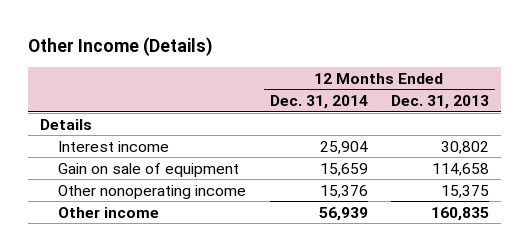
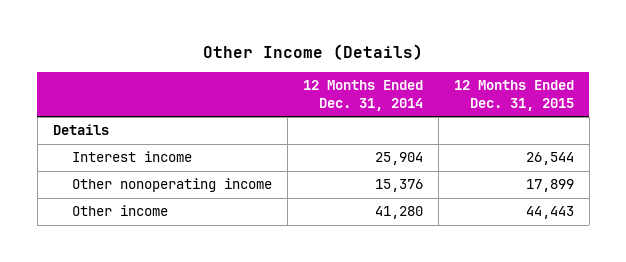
- | 12 Months Ended Dec. 31, 2014 | 12 Months Ended Dec. 31, 2013
+ | 12 Months Ended Dec. 31, 2014 | 12 Months Ended Dec. 31, 2015
- Gain on sale of equipment | 15,659 | 114,658
- Other income | 56,939 | 160,835
+ Other income | 41,280 | 44,443

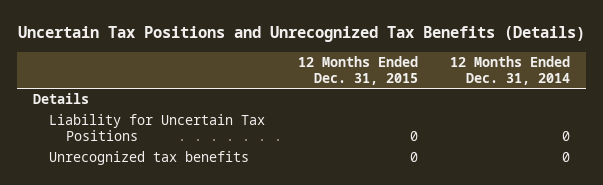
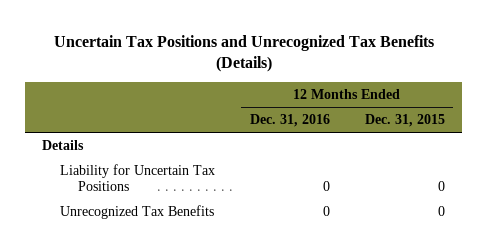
- | 12 Months Ended Dec. 31, 2015 | 12 Months Ended Dec. 31, 2014
+ | 12 Months Ended Dec. 31, 2016 | 12 Months Ended Dec. 31, 2015
- Unrecognized tax benefits | 0 | 0
+ Unrecognized Tax Benefits | 0 | 0

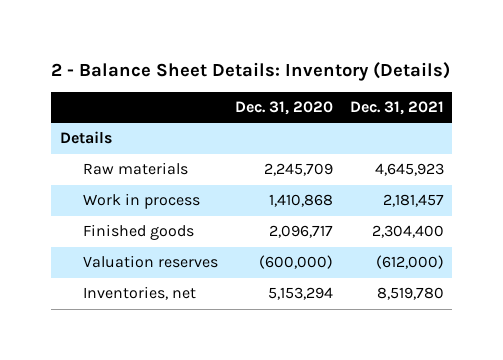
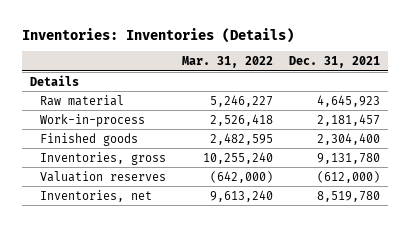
- 2 - Balance Sheet Details: Inventory (Details)
+ Inventories: Inventories (Details)
- | Dec. 31, 2020 | Dec. 31, 2021
+ | Mar. 31, 2022 | Dec. 31, 2021
- Raw materials | 2,245,709 | 4,645,923
- Work in process | 1,410,868 | 2,181,457
+ Raw material | 5,246,227 | 4,645,923
+ Work-in-process | 2,526,418 | 2,181,457
+ Inventories, gross | 10,255,240 | 9,131,780

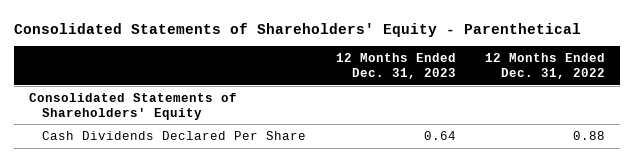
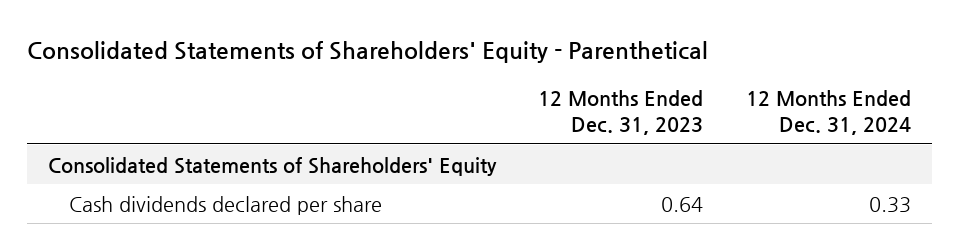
- | 12 Months Ended Dec. 31, 2023 | 12 Months Ended Dec. 31, 2022
+ | 12 Months Ended Dec. 31, 2023 | 12 Months Ended Dec. 31, 2024
- Cash Dividends Declared Per Share | 0.64 | 0.88
+ Cash dividends declared per share | 0.64 | 0.33

